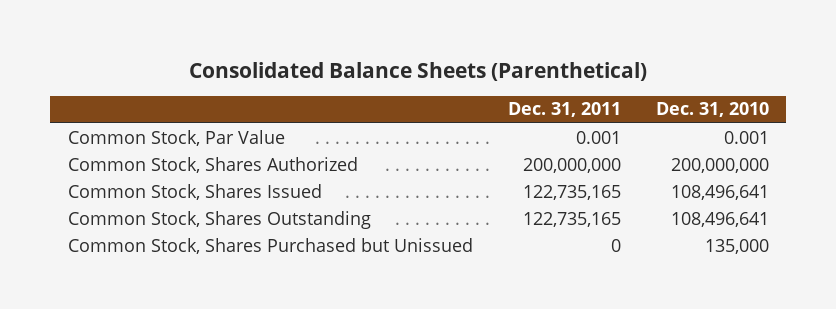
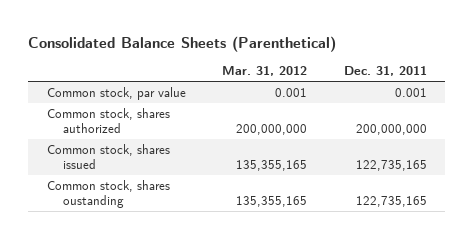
- | Dec. 31, 2011 | Dec. 31, 2010
+ | Mar. 31, 2012 | Dec. 31, 2011
- Common Stock, Par Value | 0.001 | 0.001
- Common Stock, Shares Authorized | 200,000,000 | 200,000,000
- Common Stock, Shares Issued | 122,735,165 | 108,496,641
- Common Stock, Shares Outstanding | 122,735,165 | 108,496,641
- Common Stock, Shares Purchased but Unissued | 0 | 135,000
+ Common stock, par value | 0.001 | 0.001
+ Common stock, shares authorized | 200,000,000 | 200,000,000
+ Common stock, shares issued | 135,355,165 | 122,735,165
+ Common stock, shares oustanding | 135,355,165 | 122,735,165

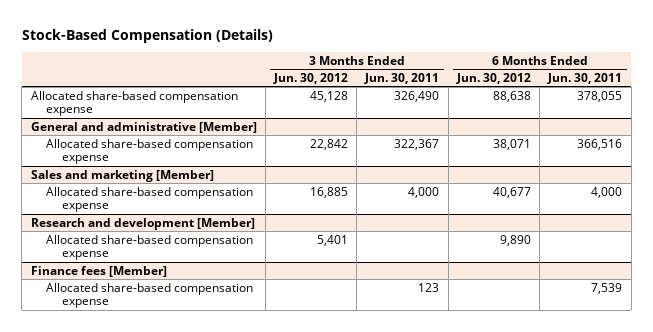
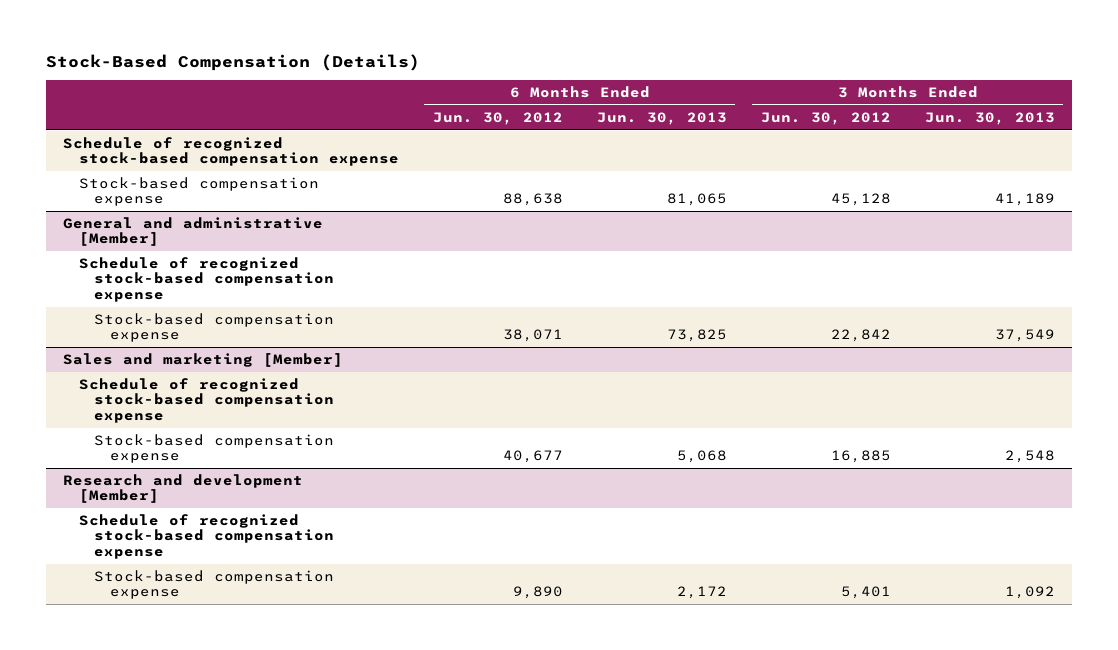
- | 3 Months Ended Jun. 30, 2012 | 3 Months Ended Jun. 30, 2011 | 6 Months Ended Jun. 30, 2012 | 6 Months Ended Jun. 30, 2011
+ | 6 Months Ended Jun. 30, 2012 | 6 Months Ended Jun. 30, 2013 | 3 Months Ended Jun. 30, 2012 | 3 Months Ended Jun. 30, 2013
- Allocated share-based compensation expense | 45,128 | 326,490 | 88,638 | 378,055
+ Schedule of recognized stock-based compensation expense
+ Stock-based compensation expense | 88,638 | 81,065 | 45,128 | 41,189
@ General and administrative [Member]
- Allocated share-based compensation expense | 22,842 | 322,367 | 38,071 | 366,516
+ Schedule of recognized stock-based compensation expense
+ Stock-based compensation expense | 38,071 | 73,825 | 22,842 | 37,549
@ Sales and marketing [Member]
- Allocated share-based compensation expense | 16,885 | 4,000 | 40,677 | 4,000
+ Schedule of recognized stock-based compensation expense
+ Stock-based compensation expense | 40,677 | 5,068 | 16,885 | 2,548
@ Research and development [Member]
- Allocated share-based compensation expense | 5,401 | | 9,890 |
- Finance fees [Member]
- Allocated share-based compensation expense | | 123 | | 7,539
@ Research and development [Member]
+ Schedule of recognized stock-based compensation expense
+ Stock-based compensation expense | 9,890 | 2,172 | 5,401 | 1,092

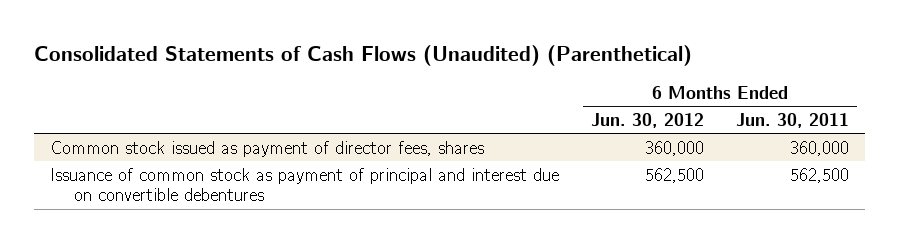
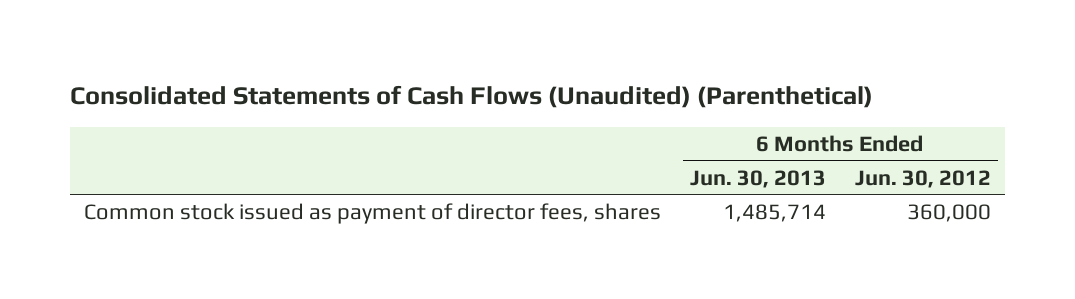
- | 6 Months Ended Jun. 30, 2012 | 6 Months Ended Jun. 30, 2011
+ | 6 Months Ended Jun. 30, 2013 | 6 Months Ended Jun. 30, 2012
- Issuance of common stock as payment of principal and interest due on convertible debentures | 562,500 | 562,500

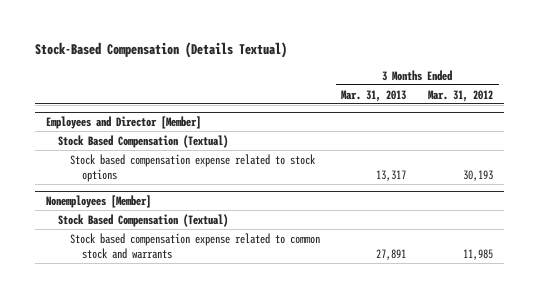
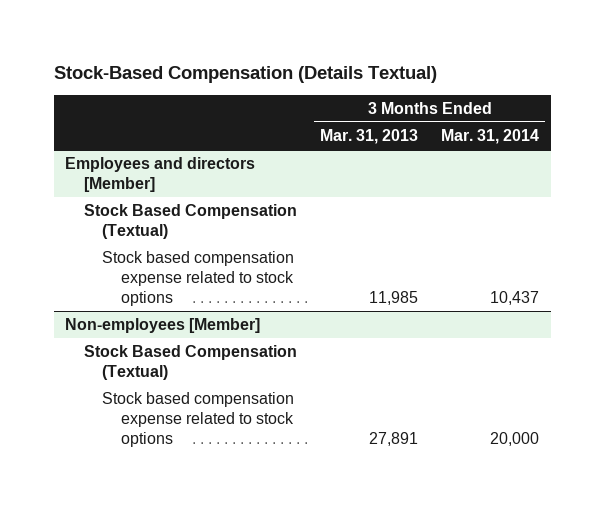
- | 3 Months Ended Mar. 31, 2013 | 3 Months Ended Mar. 31, 2012
+ | 3 Months Ended Mar. 31, 2013 | 3 Months Ended Mar. 31, 2014
- Employees and Director [Member]
+ Employees and directors [Member]
- Stock based compensation expense related to stock options | 13,317 | 30,193
- Nonemployees [Member]
+ Stock based compensation expense related to stock options | 11,985 | 10,437
+ Non-employees [Member]
- Stock based compensation expense related to common stock and warrants | 27,891 | 11,985
+ Stock based compensation expense related to stock options | 27,891 | 20,000

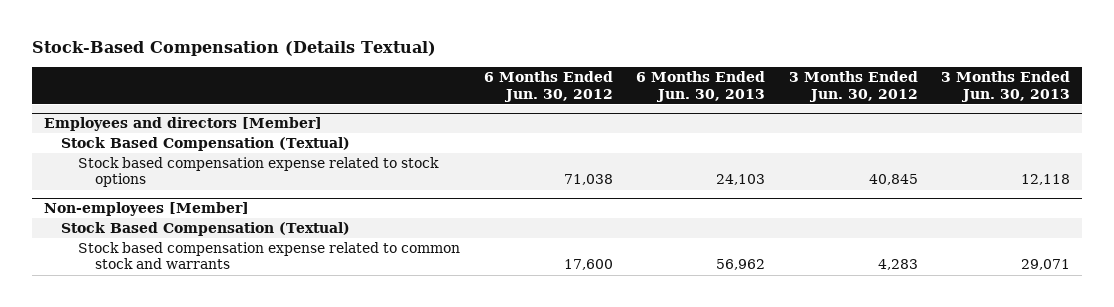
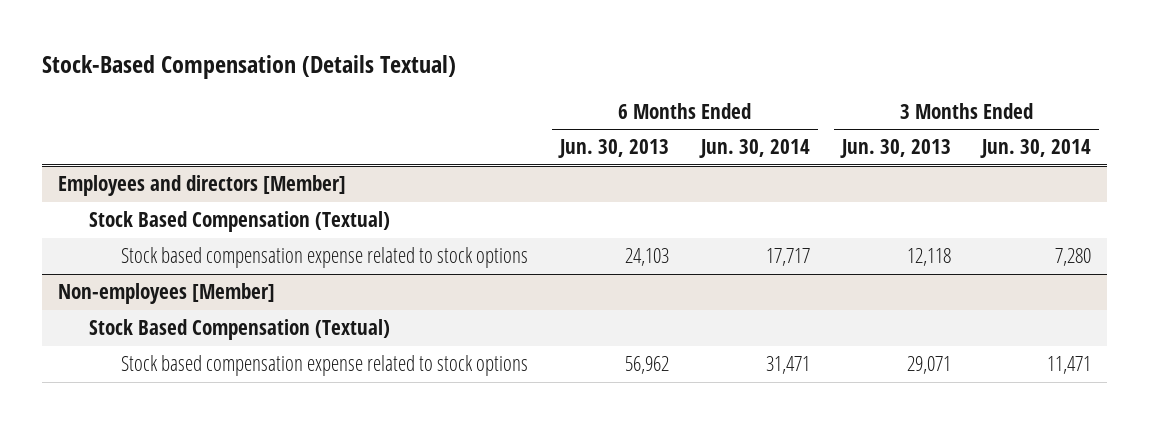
- | 6 Months Ended Jun. 30, 2012 | 6 Months Ended Jun. 30, 2013 | 3 Months Ended Jun. 30, 2012 | 3 Months Ended Jun. 30, 2013
+ | 6 Months Ended Jun. 30, 2013 | 6 Months Ended Jun. 30, 2014 | 3 Months Ended Jun. 30, 2013 | 3 Months Ended Jun. 30, 2014
@ Non-employees [Member]
- Stock based compensation expense related to common stock and warrants | 17,600 | 56,962 | 4,283 | 29,071
+ Stock based compensation expense related to stock options | 56,962 | 31,471 | 29,071 | 11,471

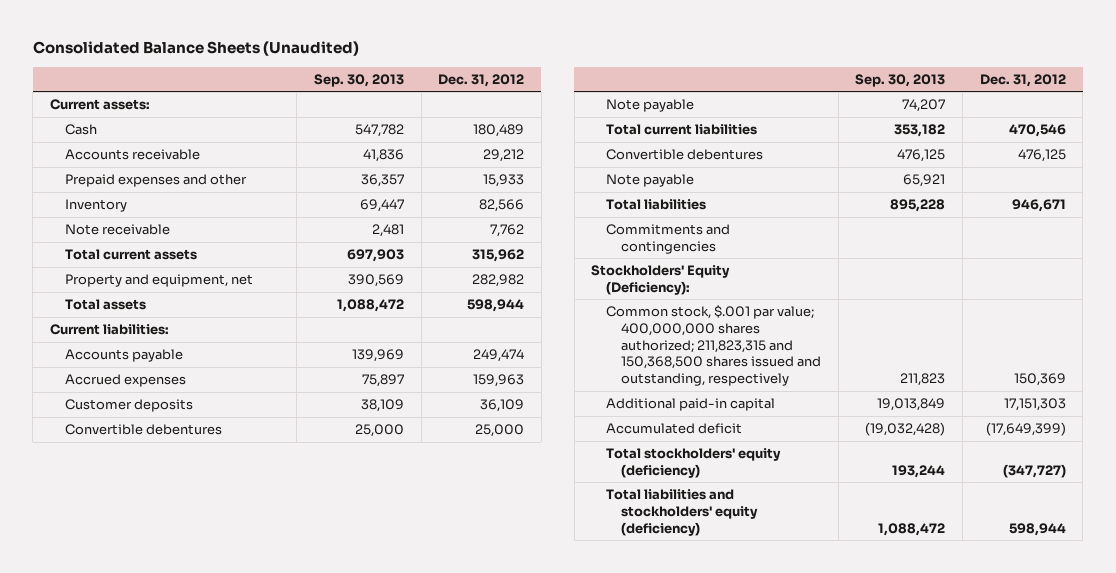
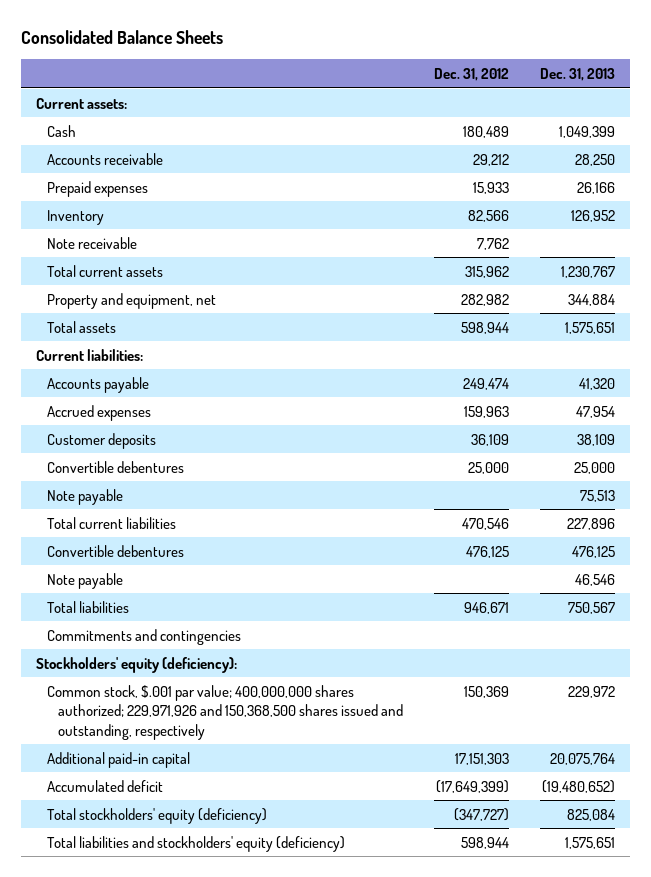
- Consolidated Balance Sheets (Unaudited)
+ Consolidated Balance Sheets
- | Sep. 30, 2013 | Dec. 31, 2012
+ | Dec. 31, 2012 | Dec. 31, 2013
- Prepaid expenses and other | 36,357 | 15,933
+ Prepaid expenses | 15,933 | 26,166
- Stockholders' Equity (Deficiency):
- Common stock, $.001 par value; 400,000,000 shares authorized; 211,823,315 and 150,368,500 shares issued and outstanding, respectively | 211,823 | 150,369
+ Stockholders' equity (deficiency):
+ Common stock, $.001 par value; 400,000,000 shares authorized; 229,971,926 and 150,368,500 shares issued and outstanding, respectively | 150,369 | 229,972

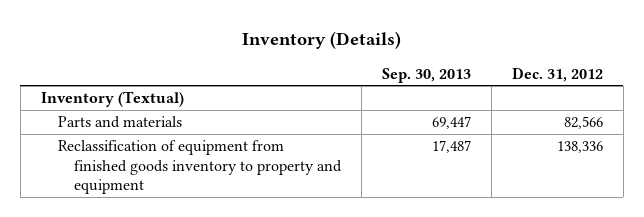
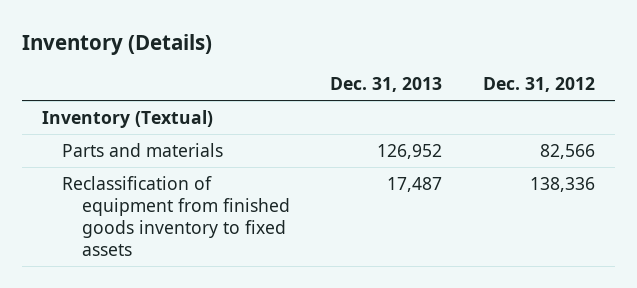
- | Sep. 30, 2013 | Dec. 31, 2012
+ | Dec. 31, 2013 | Dec. 31, 2012
- Reclassification of equipment from finished goods inventory to property and equipment | 17,487 | 138,336
+ Reclassification of equipment from finished goods inventory to fixed assets | 17,487 | 138,336

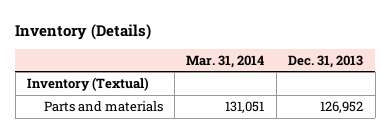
- | Dec. 31, 2013 | Dec. 31, 2012
+ | Mar. 31, 2014 | Dec. 31, 2013
- Reclassification of equipment from finished goods inventory to fixed assets | 17,487 | 138,336

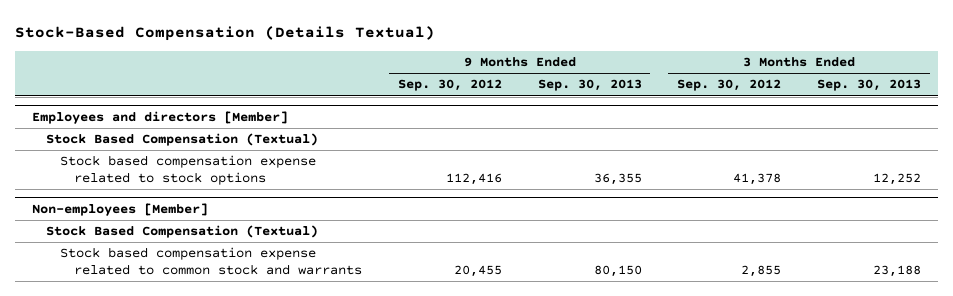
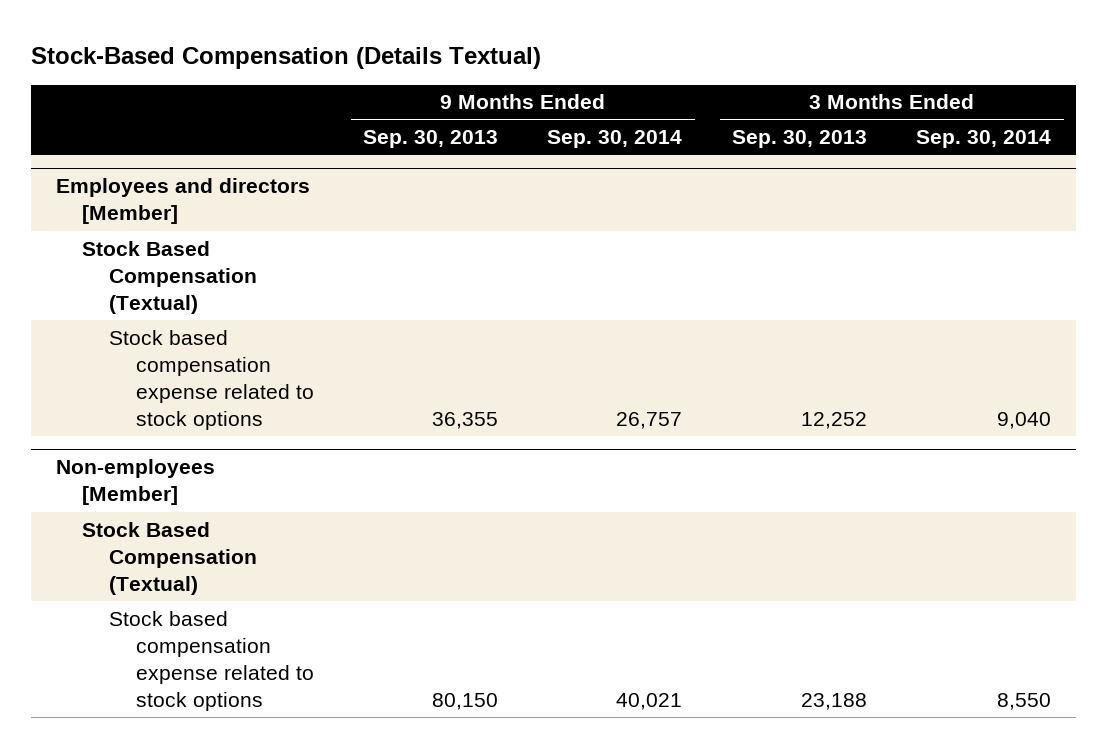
- | 9 Months Ended Sep. 30, 2012 | 9 Months Ended Sep. 30, 2013 | 3 Months Ended Sep. 30, 2012 | 3 Months Ended Sep. 30, 2013
+ | 9 Months Ended Sep. 30, 2013 | 9 Months Ended Sep. 30, 2014 | 3 Months Ended Sep. 30, 2013 | 3 Months Ended Sep. 30, 2014
@ Non-employees [Member]
- Stock based compensation expense related to common stock and warrants | 20,455 | 80,150 | 2,855 | 23,188
+ Stock based compensation expense related to stock options | 80,150 | 40,021 | 23,188 | 8,550

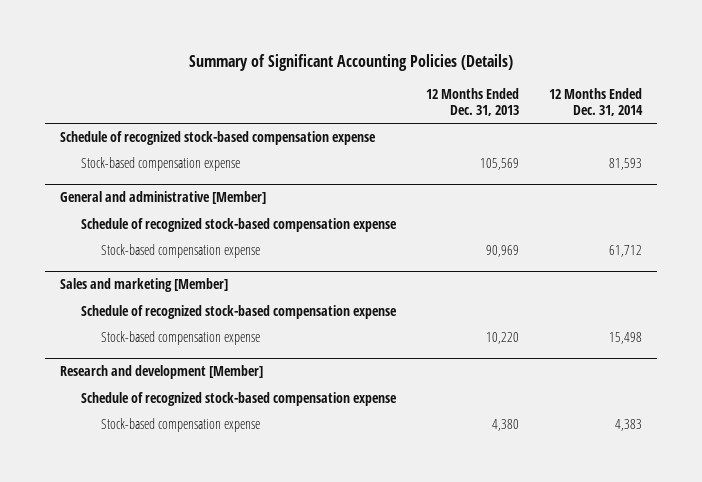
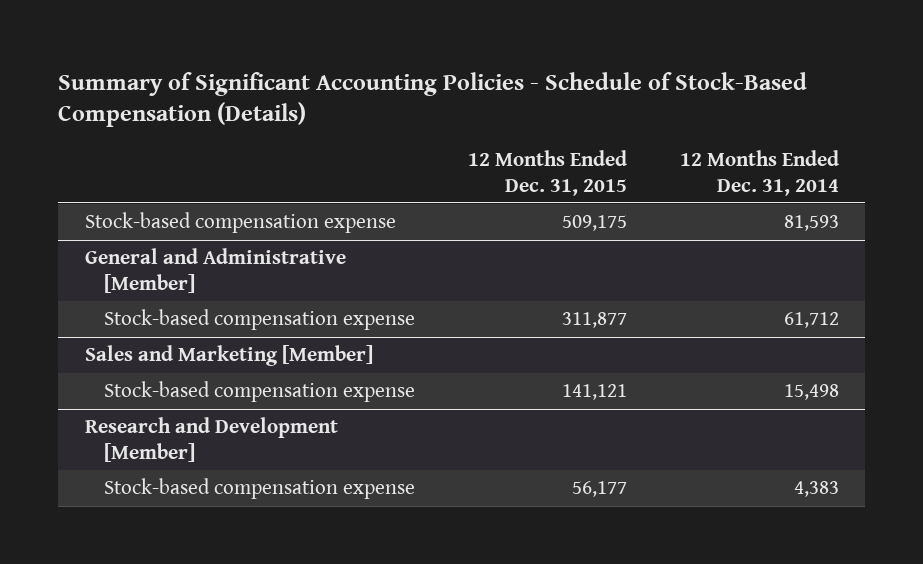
- Summary of Significant Accounting Policies (Details)
+ Summary of Significant Accounting Policies - Schedule of Stock-Based Compensation (Details)
- | 12 Months Ended Dec. 31, 2013 | 12 Months Ended Dec. 31, 2014
+ | 12 Months Ended Dec. 31, 2015 | 12 Months Ended Dec. 31, 2014
- Schedule of recognized stock-based compensation expense
- General and administrative [Member]
- Schedule of recognized stock-based compensation expense
+ General and Administrative [Member]
- Sales and marketing [Member]
- Schedule of recognized stock-based compensation expense
+ Sales and Marketing [Member]
- Research and development [Member]
- Schedule of recognized stock-based compensation expense
+ Research and Development [Member]

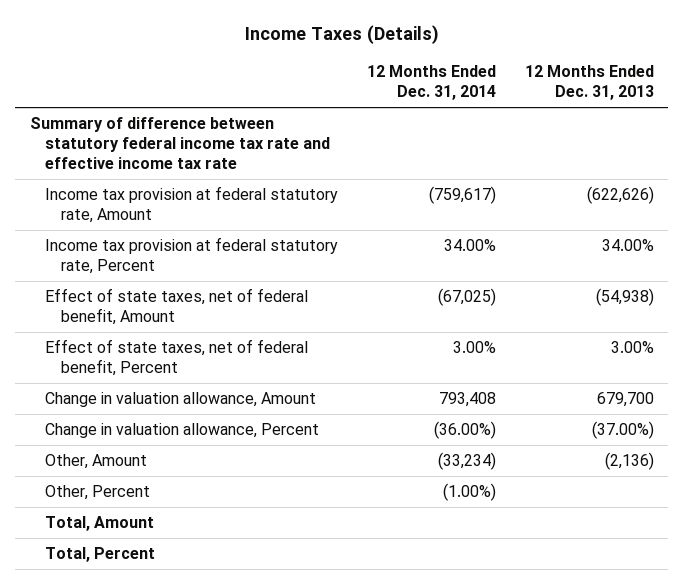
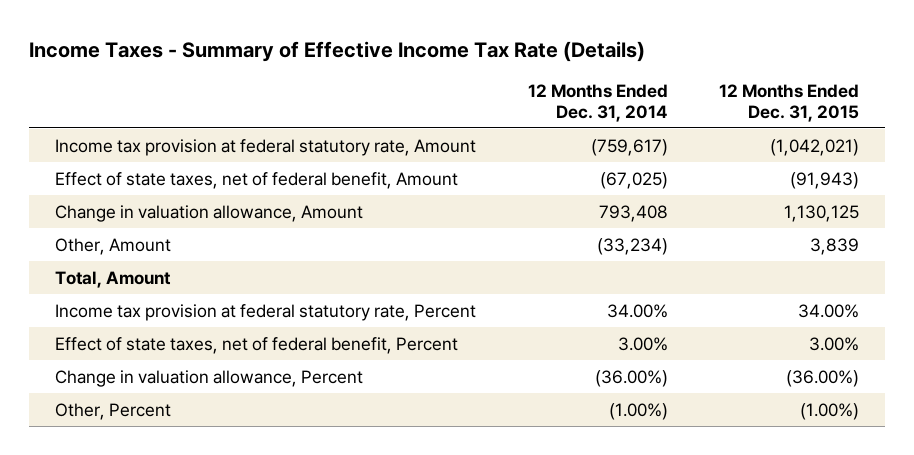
- Income Taxes (Details)
+ Income Taxes - Summary of Effective Income Tax Rate (Details)
- | 12 Months Ended Dec. 31, 2014 | 12 Months Ended Dec. 31, 2013
+ | 12 Months Ended Dec. 31, 2014 | 12 Months Ended Dec. 31, 2015
- Summary of difference between statutory federal income tax rate and effective income tax rate
- Total, Percent
moved down: Income tax provision at federal statutory rate, Percent | 34.00% | 34.00%
moved down: Effect of state taxes, net of federal benefit, Percent | 3.00% | 3.00%
moved down: Change in valuation allowance, Percent | (36.00%) | (36.00%)
moved down: Other, Percent | (1.00%) | (1.00%)

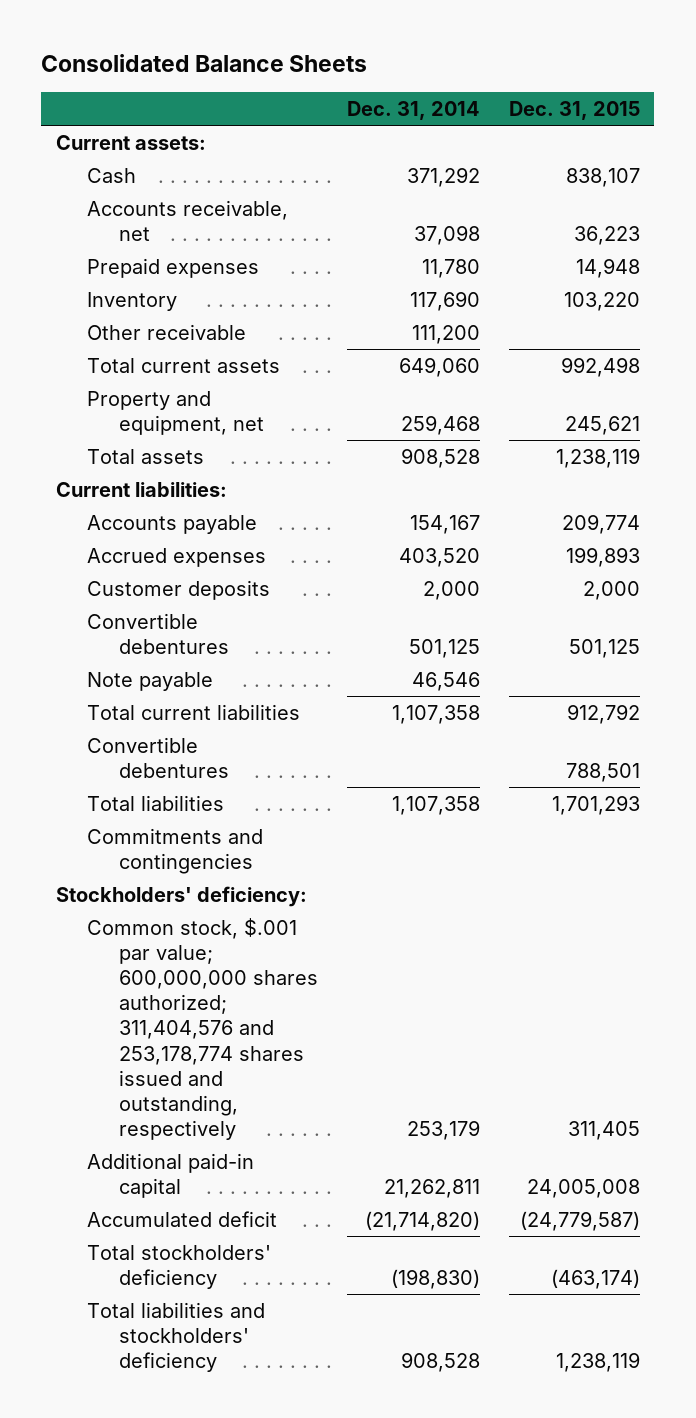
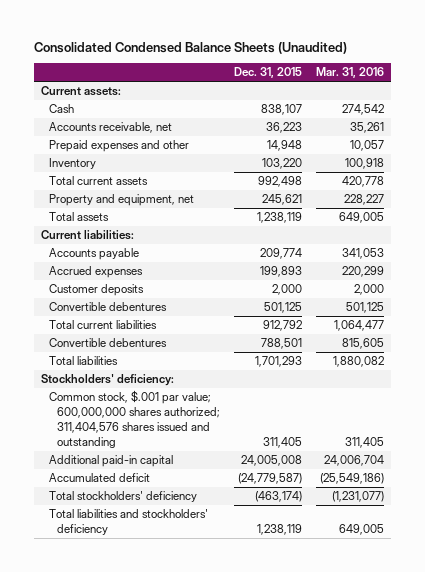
- Consolidated Balance Sheets
+ Consolidated Condensed Balance Sheets (Unaudited)
- | Dec. 31, 2014 | Dec. 31, 2015
+ | Dec. 31, 2015 | Mar. 31, 2016
- Prepaid expenses | 11,780 | 14,948
+ Prepaid expenses and other | 14,948 | 10,057
- Other receivable | 111,200 |
- Note payable | 46,546 |
- Commitments and contingencies
- Common stock, $.001 par value; 600,000,000 shares authorized; 311,404,576 and 253,178,774 shares issued and outstanding, respectively | 253,179 | 311,405
+ Common stock, $.001 par value; 600,000,000 shares authorized; 311,404,576 shares issued and outstanding | 311,405 | 311,405

